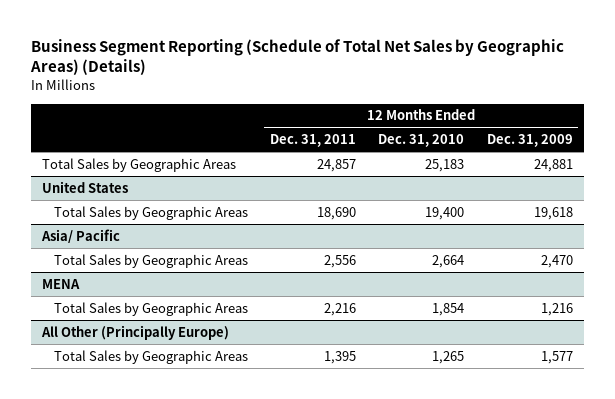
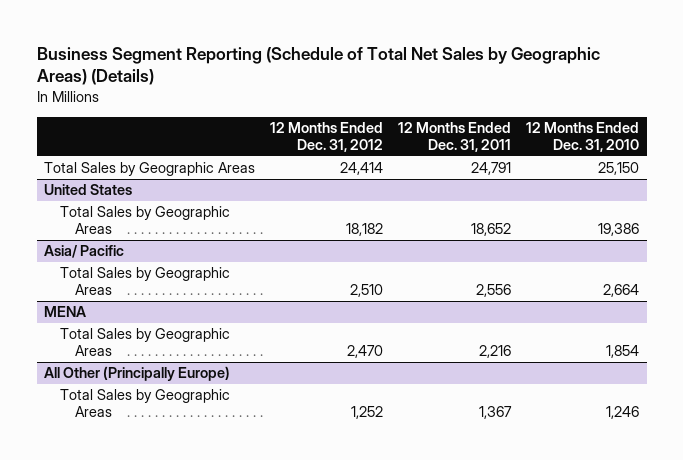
- | 12 Months Ended Dec. 31, 2011 | 12 Months Ended Dec. 31, 2010 | 12 Months Ended Dec. 31, 2009
+ | 12 Months Ended Dec. 31, 2012 | 12 Months Ended Dec. 31, 2011 | 12 Months Ended Dec. 31, 2010
- Total Sales by Geographic Areas | 24,857 | 25,183 | 24,881
+ Total Sales by Geographic Areas | 24,414 | 24,791 | 25,150
@ United States
- Total Sales by Geographic Areas | 18,690 | 19,400 | 19,618
+ Total Sales by Geographic Areas | 18,182 | 18,652 | 19,386
@ All Other (Principally Europe)
- Total Sales by Geographic Areas | 1,395 | 1,265 | 1,577
+ Total Sales by Geographic Areas | 1,252 | 1,367 | 1,246

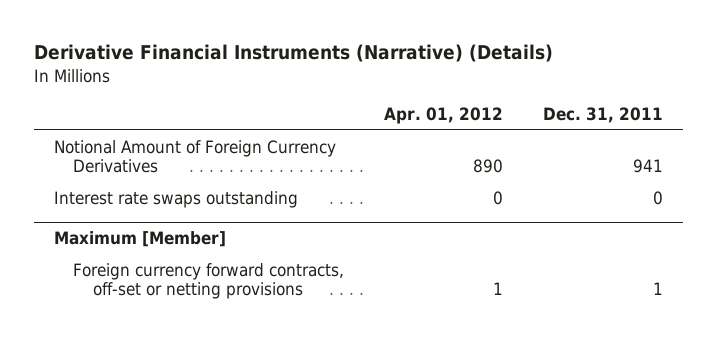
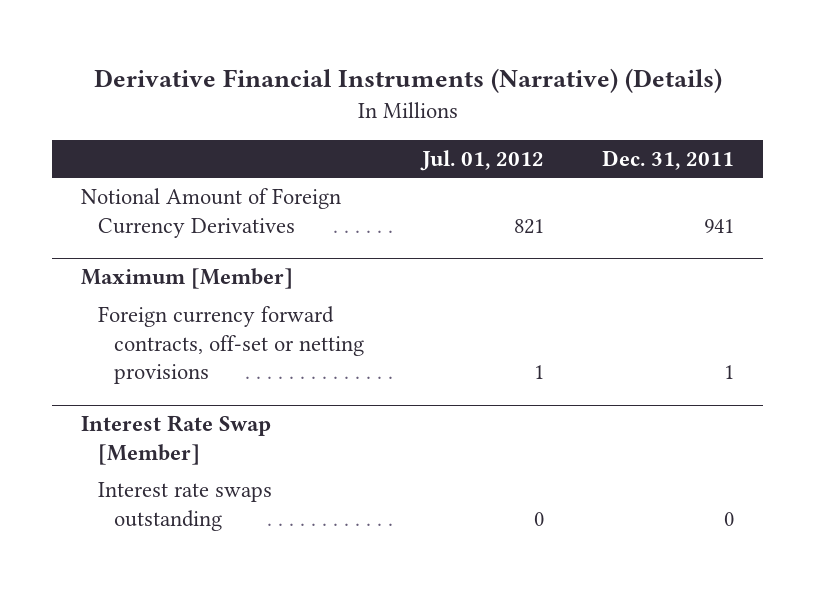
- | Apr. 01, 2012 | Dec. 31, 2011
+ | Jul. 01, 2012 | Dec. 31, 2011
- Interest rate swaps outstanding | 0 | 0
+ Interest Rate Swap [Member]
+ Interest rate swaps outstanding | 0 | 0

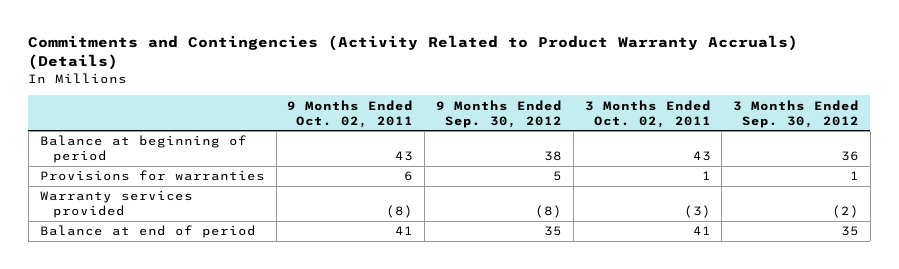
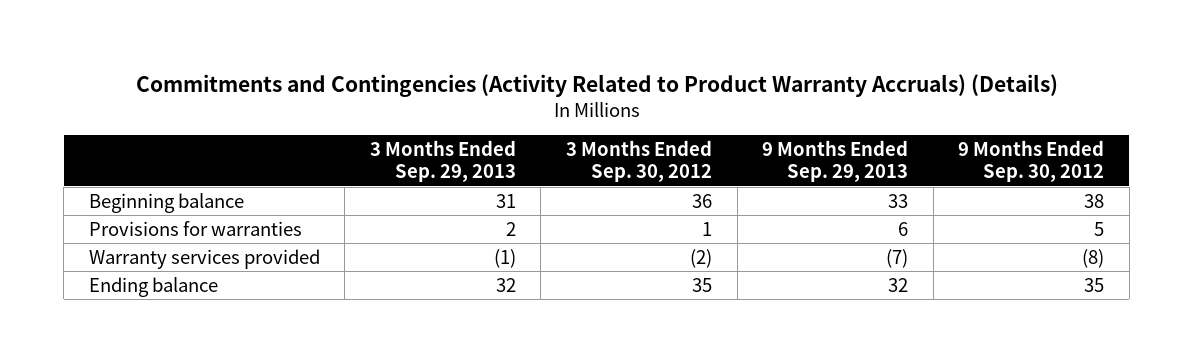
- | 9 Months Ended Oct. 02, 2011 | 9 Months Ended Sep. 30, 2012 | 3 Months Ended Oct. 02, 2011 | 3 Months Ended Sep. 30, 2012
+ | 3 Months Ended Sep. 29, 2013 | 3 Months Ended Sep. 30, 2012 | 9 Months Ended Sep. 29, 2013 | 9 Months Ended Sep. 30, 2012
- Balance at beginning of period | 43 | 38 | 43 | 36
+ Beginning balance | 31 | 36 | 33 | 38
- Balance at end of period | 41 | 35 | 41 | 35
+ Ending balance | 32 | 35 | 32 | 35

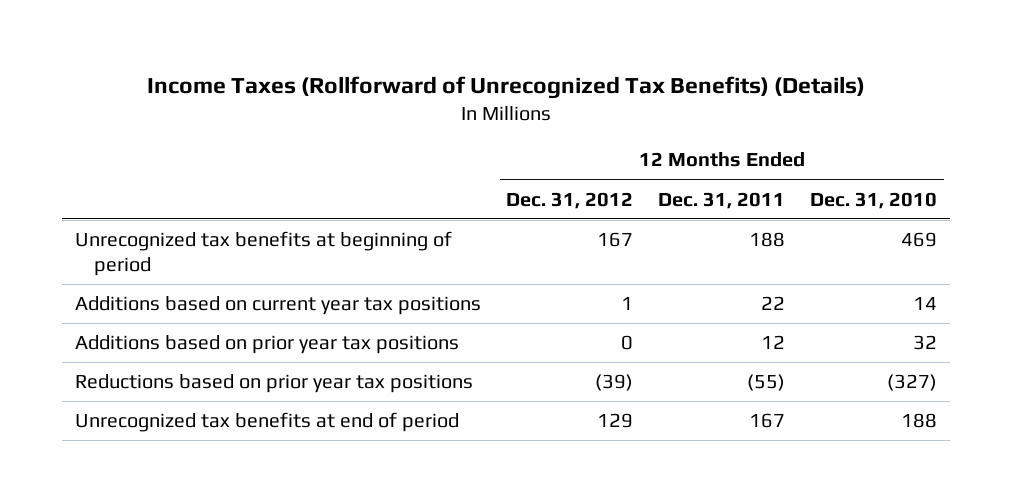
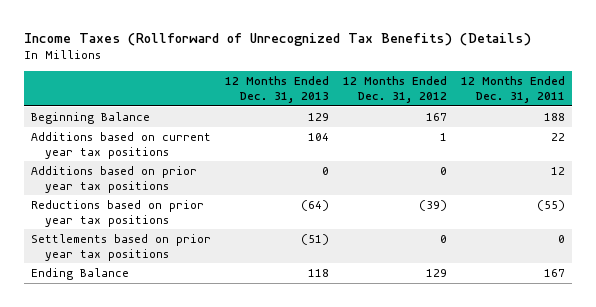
- | 12 Months Ended Dec. 31, 2012 | 12 Months Ended Dec. 31, 2011 | 12 Months Ended Dec. 31, 2010
+ | 12 Months Ended Dec. 31, 2013 | 12 Months Ended Dec. 31, 2012 | 12 Months Ended Dec. 31, 2011
- Unrecognized tax benefits at beginning of period | 167 | 188 | 469
+ Beginning Balance | 129 | 167 | 188
- Unrecognized tax benefits at end of period | 129 | 167 | 188
+ Settlements based on prior year tax positions | (51) | 0 | 0
+ Ending Balance | 118 | 129 | 167

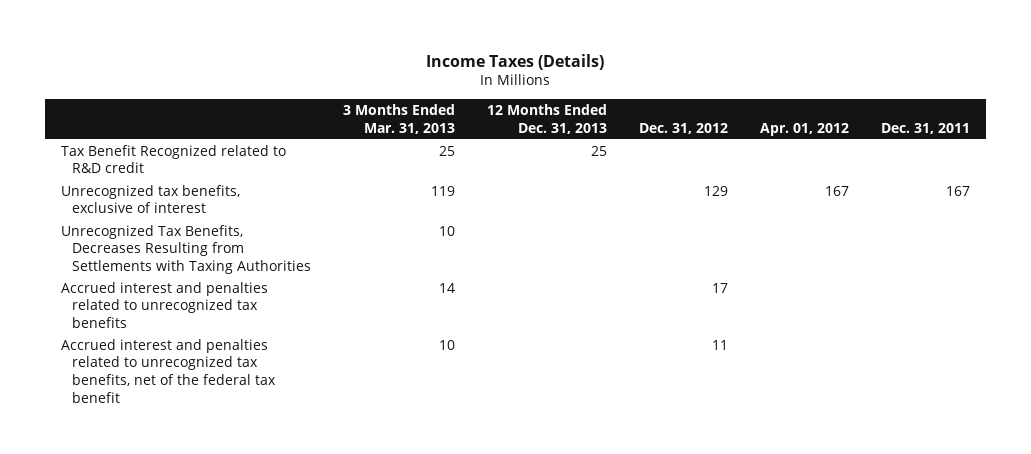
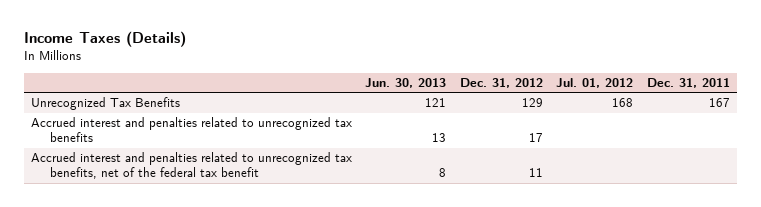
- | 3 Months Ended Mar. 31, 2013 | 12 Months Ended Dec. 31, 2013 | Dec. 31, 2012 | Apr. 01, 2012 | Dec. 31, 2011
+ | Jun. 30, 2013 | Dec. 31, 2012 | Jul. 01, 2012 | Dec. 31, 2011
- Tax Benefit Recognized related to R&D credit | 25 | 25 | | |
- Unrecognized tax benefits, exclusive of interest | 119 | | 129 | 167 | 167
- Unrecognized Tax Benefits, Decreases Resulting from Settlements with Taxing Authorities | 10 | | | |
+ Unrecognized Tax Benefits | 121 | 129 | 168 | 167

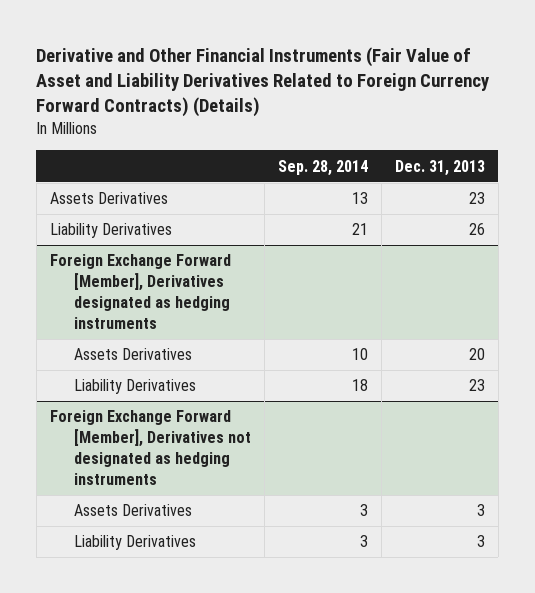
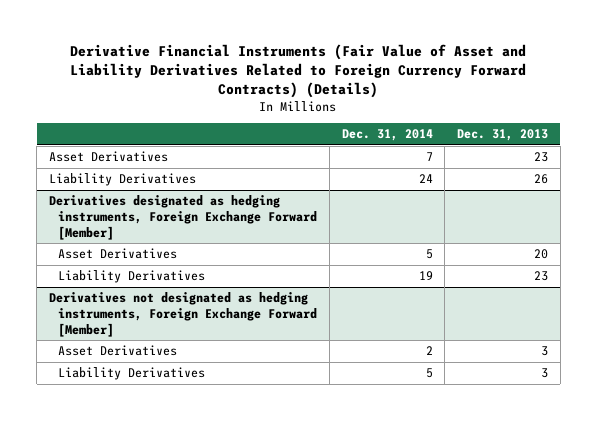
- Derivative and Other Financial Instruments (Fair Value of Asset and Liability Derivatives Related to Foreign Currency Forward Contracts) (Details)
+ Derivative Financial Instruments (Fair Value of Asset and Liability Derivatives Related to Foreign Currency Forward Contracts) (Details)
- | Sep. 28, 2014 | Dec. 31, 2013
+ | Dec. 31, 2014 | Dec. 31, 2013
- Assets Derivatives | 13 | 23
+ Asset Derivatives | 7 | 23
- Foreign Exchange Forward [Member], Derivatives designated as hedging instruments
- Assets Derivatives | 10 | 20
+ Derivatives designated as hedging instruments, Foreign Exchange Forward [Member]
+ Asset Derivatives | 5 | 20
- Foreign Exchange Forward [Member], Derivatives not designated as hedging instruments
- Assets Derivatives | 3 | 3
+ Derivatives not designated as hedging instruments, Foreign Exchange Forward [Member]
+ Asset Derivatives | 2 | 3

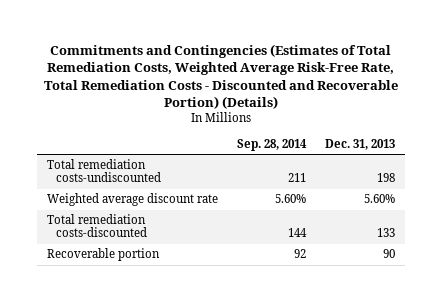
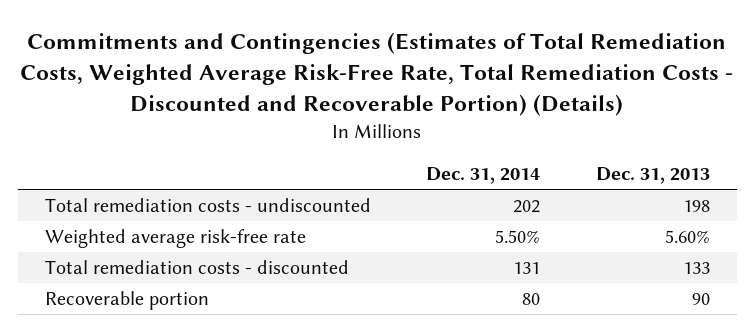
- | Sep. 28, 2014 | Dec. 31, 2013
+ | Dec. 31, 2014 | Dec. 31, 2013
- Total remediation costs-undiscounted | 211 | 198
- Weighted average discount rate | 5.60% | 5.60%
- Total remediation costs-discounted | 144 | 133
+ Total remediation costs - undiscounted | 202 | 198
+ Weighted average risk-free rate | 5.50% | 5.60%
+ Total remediation costs - discounted | 131 | 133

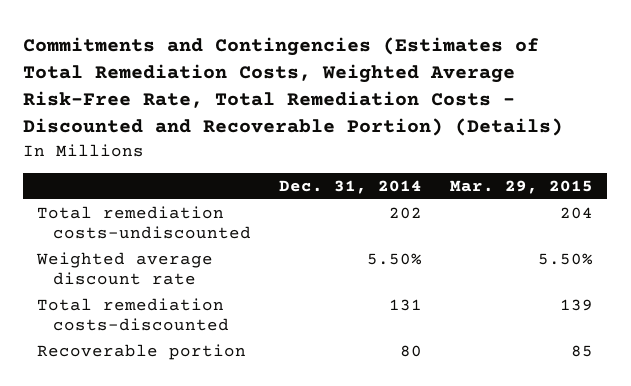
- | Dec. 31, 2014 | Dec. 31, 2013
+ | Dec. 31, 2014 | Mar. 29, 2015
- Total remediation costs - undiscounted | 202 | 198
- Weighted average risk-free rate | 5.50% | 5.60%
- Total remediation costs - discounted | 131 | 133
+ Total remediation costs-undiscounted | 202 | 204
+ Weighted average discount rate | 5.50% | 5.50%
+ Total remediation costs-discounted | 131 | 139

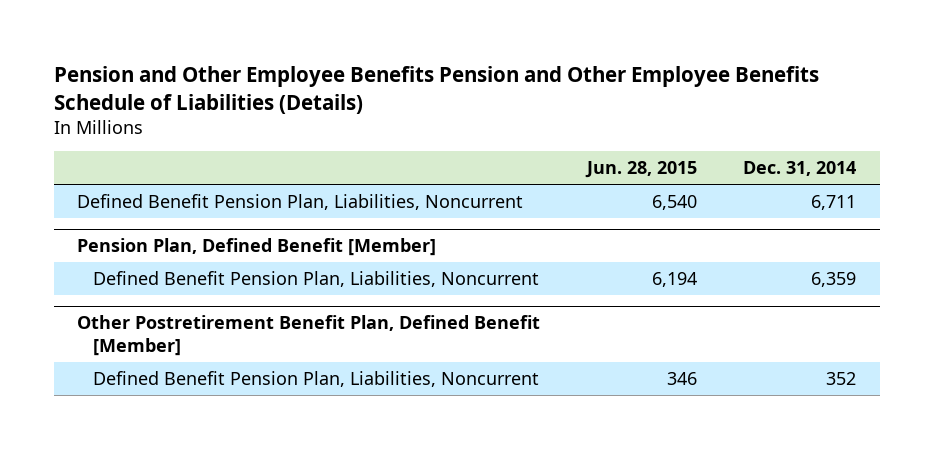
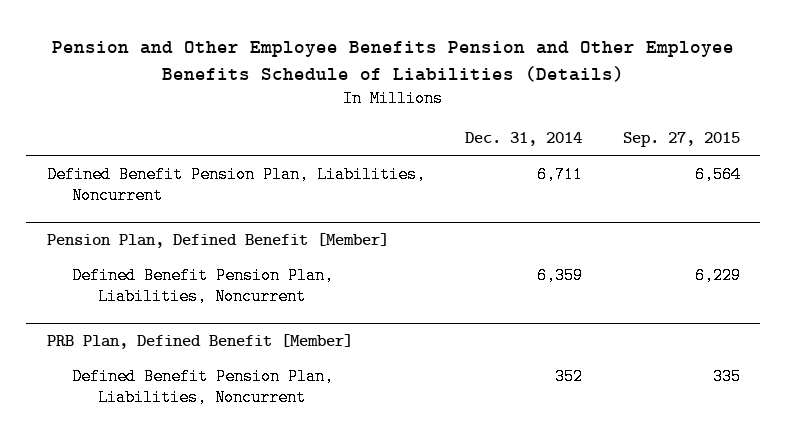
- | Jun. 28, 2015 | Dec. 31, 2014
+ | Dec. 31, 2014 | Sep. 27, 2015
- Other Postretirement Benefit Plan, Defined Benefit [Member]
+ PRB Plan, Defined Benefit [Member]

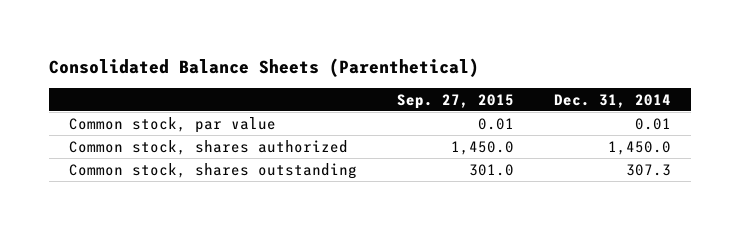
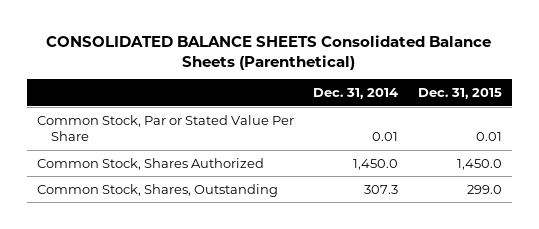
- Consolidated Balance Sheets (Parenthetical)
+ CONSOLIDATED BALANCE SHEETS Consolidated Balance Sheets (Parenthetical)
- | Sep. 27, 2015 | Dec. 31, 2014
+ | Dec. 31, 2014 | Dec. 31, 2015
- Common stock, par value | 0.01 | 0.01
- Common stock, shares authorized | 1,450.0 | 1,450.0
- Common stock, shares outstanding | 301.0 | 307.3
+ Common Stock, Par or Stated Value Per Share | 0.01 | 0.01
+ Common Stock, Shares Authorized | 1,450.0 | 1,450.0
+ Common Stock, Shares, Outstanding | 307.3 | 299.0

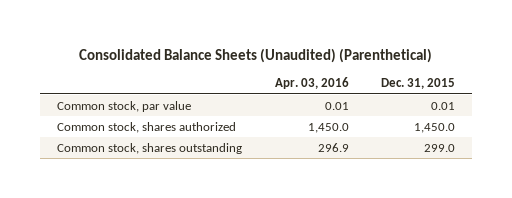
- CONSOLIDATED BALANCE SHEETS Consolidated Balance Sheets (Parenthetical)
+ Consolidated Balance Sheets (Unaudited) (Parenthetical)
- | Dec. 31, 2014 | Dec. 31, 2015
+ | Apr. 03, 2016 | Dec. 31, 2015
- Common Stock, Par or Stated Value Per Share | 0.01 | 0.01
- Common Stock, Shares Authorized | 1,450.0 | 1,450.0
- Common Stock, Shares, Outstanding | 307.3 | 299.0
+ Common stock, par value | 0.01 | 0.01
+ Common stock, shares authorized | 1,450.0 | 1,450.0
+ Common stock, shares outstanding | 296.9 | 299.0

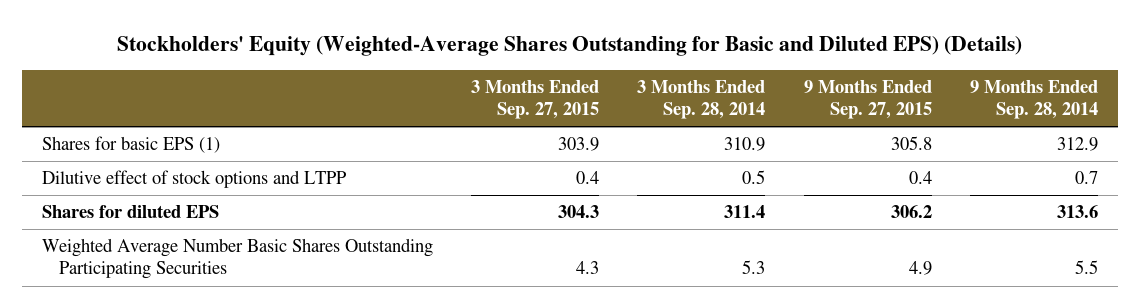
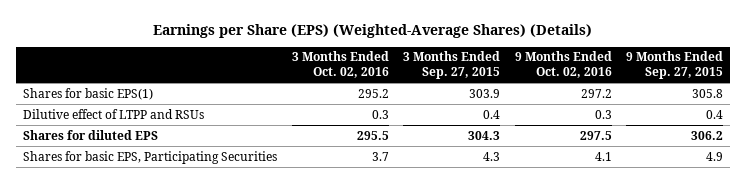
- Stockholders' Equity (Weighted-Average Shares Outstanding for Basic and Diluted EPS) (Details)
+ Earnings per Share (EPS) (Weighted-Average Shares) (Details)
- | 3 Months Ended Sep. 27, 2015 | 3 Months Ended Sep. 28, 2014 | 9 Months Ended Sep. 27, 2015 | 9 Months Ended Sep. 28, 2014
+ | 3 Months Ended Oct. 02, 2016 | 3 Months Ended Sep. 27, 2015 | 9 Months Ended Oct. 02, 2016 | 9 Months Ended Sep. 27, 2015
- Shares for basic EPS (1) | 303.9 | 310.9 | 305.8 | 312.9
- Dilutive effect of stock options and LTPP | 0.4 | 0.5 | 0.4 | 0.7
+ Shares for basic EPS(1) | 295.2 | 303.9 | 297.2 | 305.8
+ Dilutive effect of LTPP and RSUs | 0.3 | 0.4 | 0.3 | 0.4
- Weighted Average Number Basic Shares Outstanding Participating Securities | 4.3 | 5.3 | 4.9 | 5.5
+ Shares for basic EPS, Participating Securities | 3.7 | 4.3 | 4.1 | 4.9

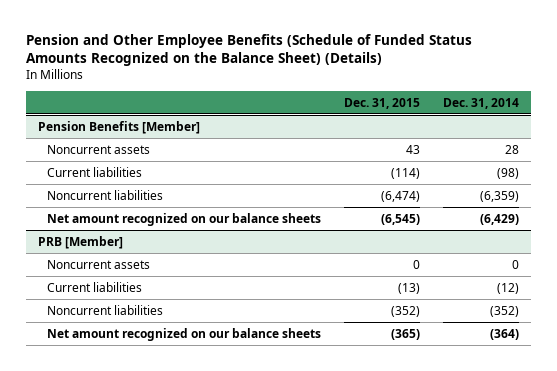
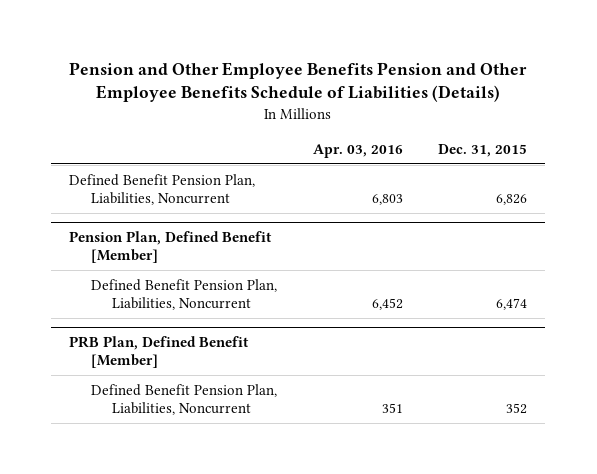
- Pension and Other Employee Benefits (Schedule of Funded Status Amounts Recognized on the Balance Sheet) (Details)
+ Pension and Other Employee Benefits Pension and Other Employee Benefits Schedule of Liabilities (Details)
- | Dec. 31, 2015 | Dec. 31, 2014
+ | Apr. 03, 2016 | Dec. 31, 2015
- Pension Benefits [Member]
- Noncurrent assets | 43 | 28
- Current liabilities | (114) | (98)
- Noncurrent liabilities | (6,474) | (6,359)
- Net amount recognized on our balance sheets | (6,545) | (6,429)
- PRB [Member]
- Noncurrent assets | 0 | 0
- Current liabilities | (13) | (12)
- Noncurrent liabilities | (352) | (352)
- Net amount recognized on our balance sheets | (365) | (364)
+ Defined Benefit Pension Plan, Liabilities, Noncurrent | 6,803 | 6,826
+ Pension Plan, Defined Benefit [Member]
+ Defined Benefit Pension Plan, Liabilities, Noncurrent | 6,452 | 6,474
+ PRB Plan, Defined Benefit [Member]
+ Defined Benefit Pension Plan, Liabilities, Noncurrent | 351 | 352

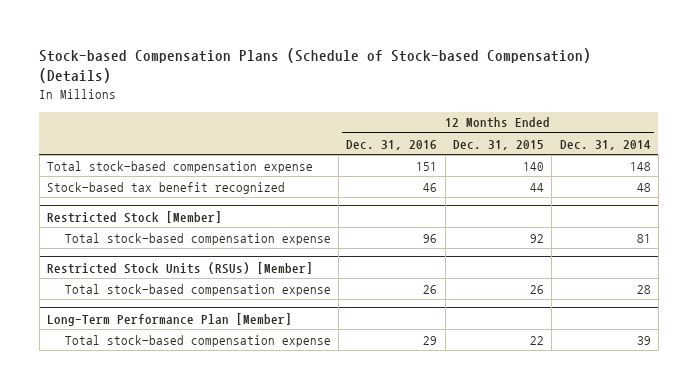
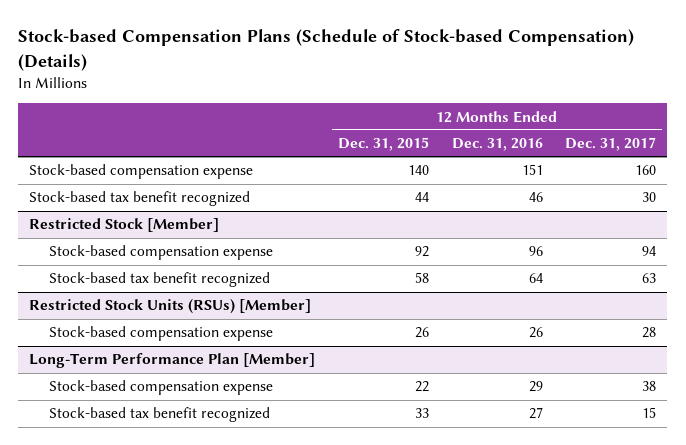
- | 12 Months Ended Dec. 31, 2016 | 12 Months Ended Dec. 31, 2015 | 12 Months Ended Dec. 31, 2014
+ | 12 Months Ended Dec. 31, 2015 | 12 Months Ended Dec. 31, 2016 | 12 Months Ended Dec. 31, 2017
- Total stock-based compensation expense | 151 | 140 | 148
+ Stock-based compensation expense | 140 | 151 | 160
@ Restricted Stock [Member]
- Total stock-based compensation expense | 96 | 92 | 81
+ Stock-based compensation expense | 92 | 96 | 94
+ Stock-based tax benefit recognized | 58 | 64 | 63
@ Restricted Stock Units (RSUs) [Member]
- Total stock-based compensation expense | 26 | 26 | 28
+ Stock-based compensation expense | 26 | 26 | 28
@ Long-Term Performance Plan [Member]
- Total stock-based compensation expense | 29 | 22 | 39
+ Stock-based compensation expense | 22 | 29 | 38
+ Stock-based tax benefit recognized | 33 | 27 | 15

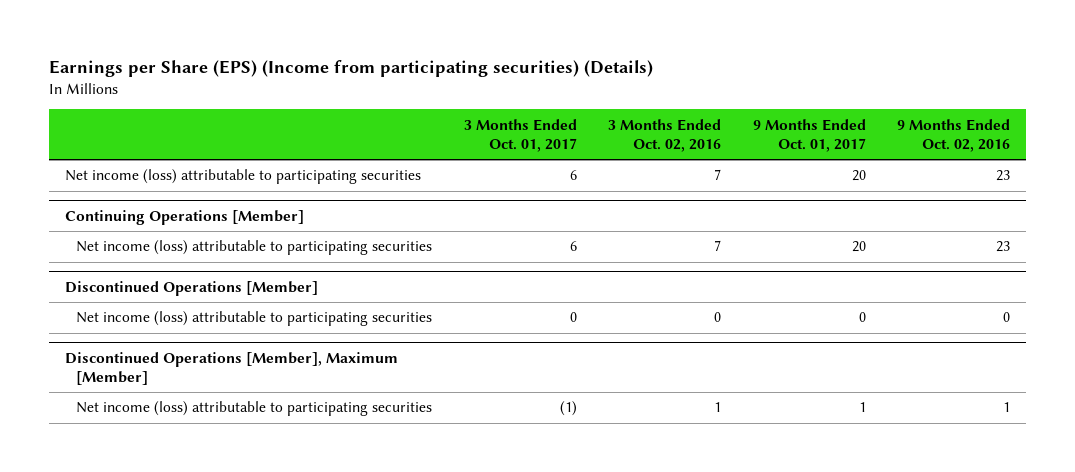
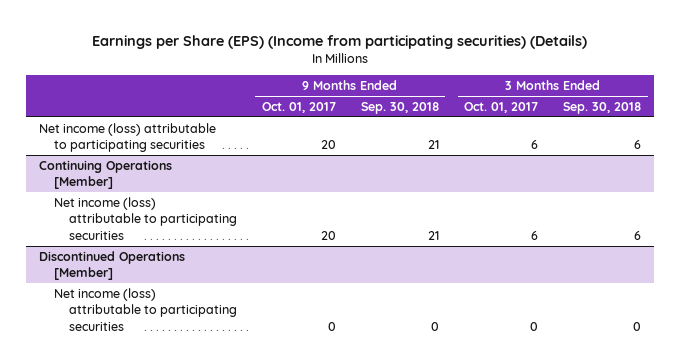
- | 3 Months Ended Oct. 01, 2017 | 3 Months Ended Oct. 02, 2016 | 9 Months Ended Oct. 01, 2017 | 9 Months Ended Oct. 02, 2016
+ | 9 Months Ended Oct. 01, 2017 | 9 Months Ended Sep. 30, 2018 | 3 Months Ended Oct. 01, 2017 | 3 Months Ended Sep. 30, 2018
- Discontinued Operations [Member], Maximum [Member]
- Net income (loss) attributable to participating securities | (1) | 1 | 1 | 1

